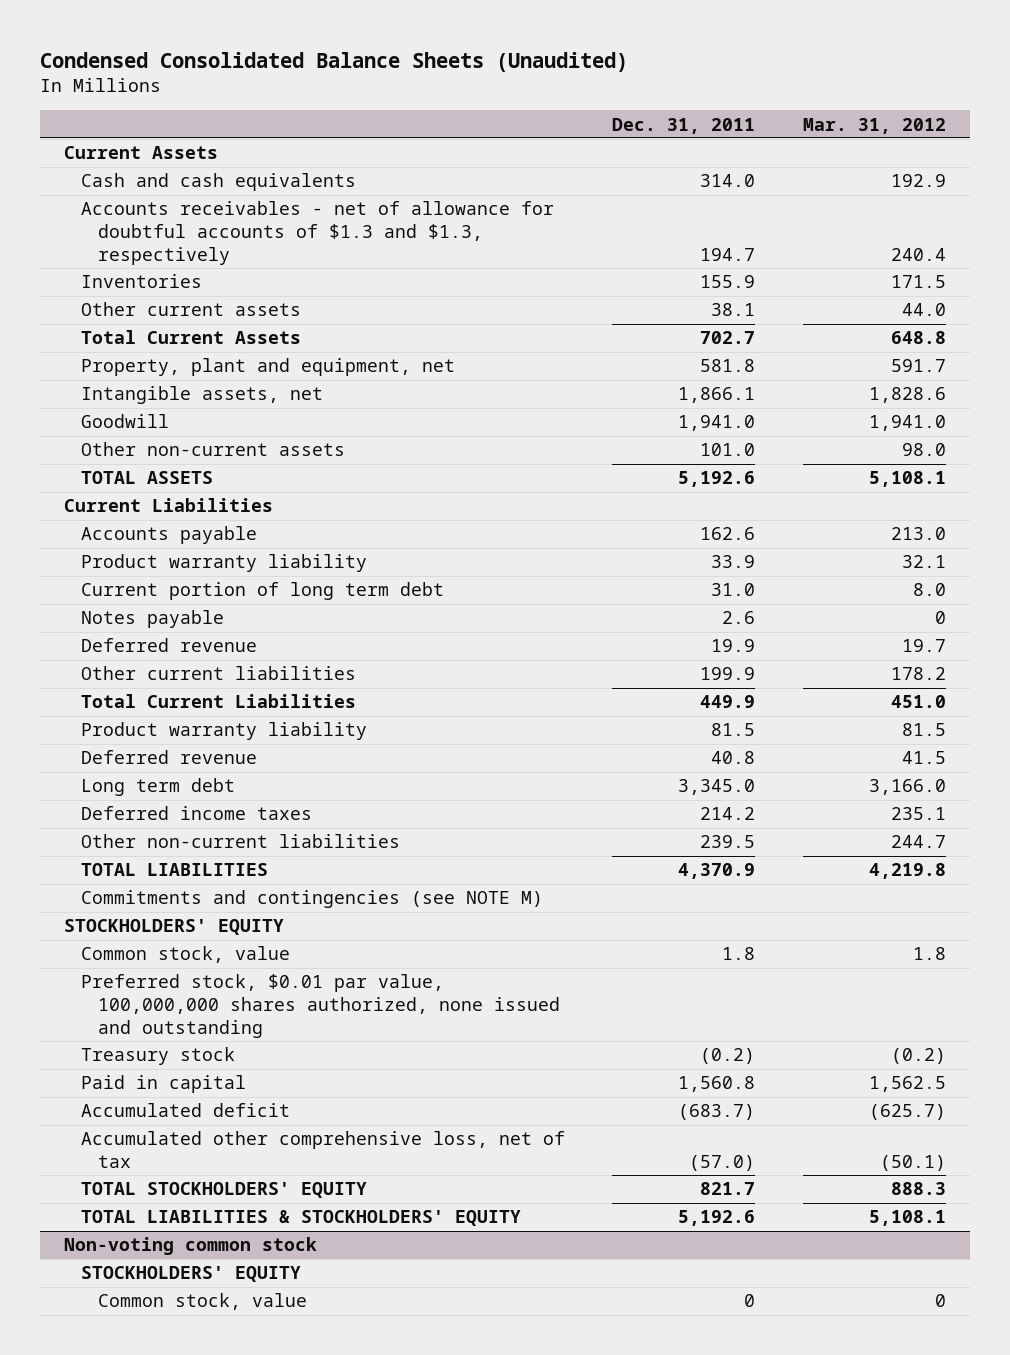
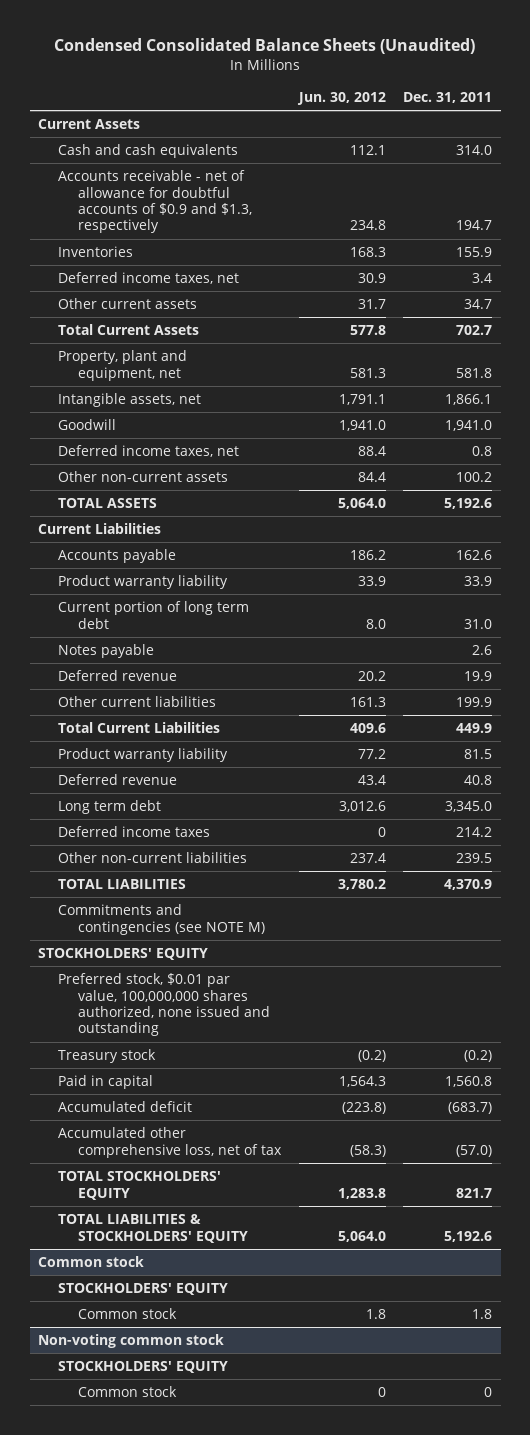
- | Dec. 31, 2011 | Mar. 31, 2012
+ | Jun. 30, 2012 | Dec. 31, 2011
- Accounts receivables - net of allowance for doubtful accounts of $1.3 and $1.3, respectively | 194.7 | 240.4
+ Accounts receivable - net of allowance for doubtful accounts of $0.9 and $1.3, respectively | 234.8 | 194.7
- Other current assets | 38.1 | 44.0
+ Deferred income taxes, net | 30.9 | 3.4
+ Other current assets | 31.7 | 34.7
- Other non-current assets | 101.0 | 98.0
+ Deferred income taxes, net | 88.4 | 0.8
+ Other non-current assets | 84.4 | 100.2
- Common stock, value | 1.8 | 1.8
+ Common stock
+ STOCKHOLDERS' EQUITY
+ Common stock | 1.8 | 1.8
@ Non-voting common stock
- Common stock, value | 0 | 0
+ Common stock | 0 | 0

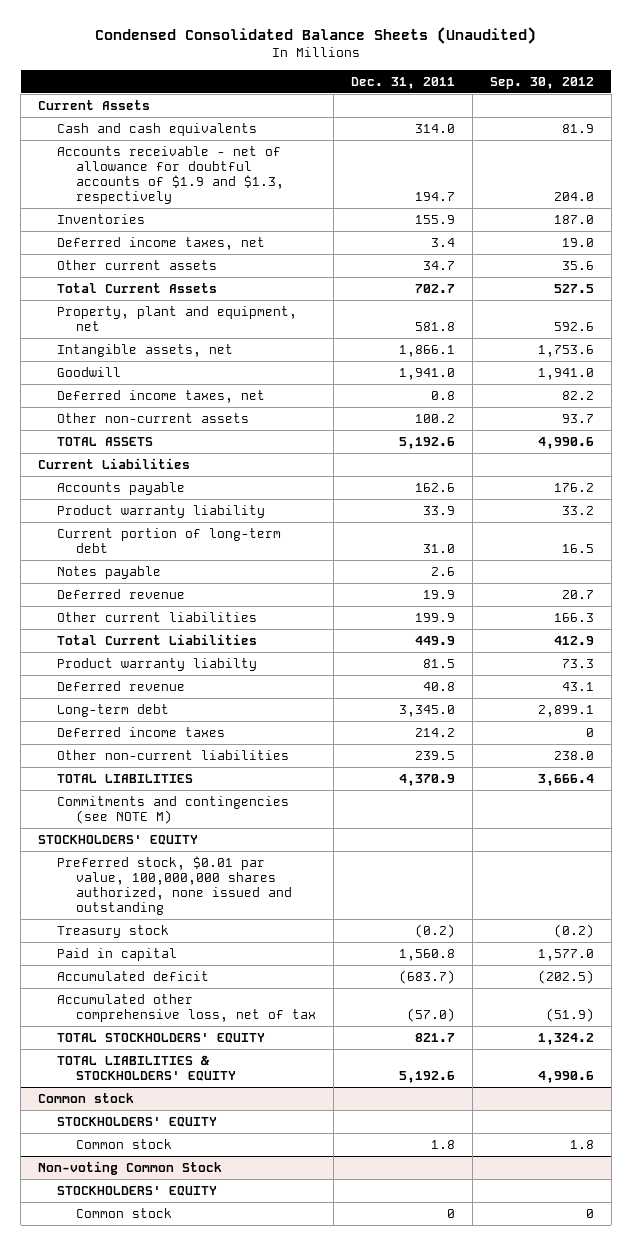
- | Jun. 30, 2012 | Dec. 31, 2011
+ | Dec. 31, 2011 | Sep. 30, 2012
- Accounts receivable - net of allowance for doubtful accounts of $0.9 and $1.3, respectively | 234.8 | 194.7
+ Accounts receivable - net of allowance for doubtful accounts of $1.9 and $1.3, respectively | 194.7 | 204.0
- Current portion of long term debt | 8.0 | 31.0
+ Current portion of long-term debt | 31.0 | 16.5
- Product warranty liability | 77.2 | 81.5
+ Product warranty liabilty | 81.5 | 73.3
- Long term debt | 3,012.6 | 3,345.0
+ Long-term debt | 3,345.0 | 2,899.1
- Non-voting common stock
+ Non-voting Common Stock

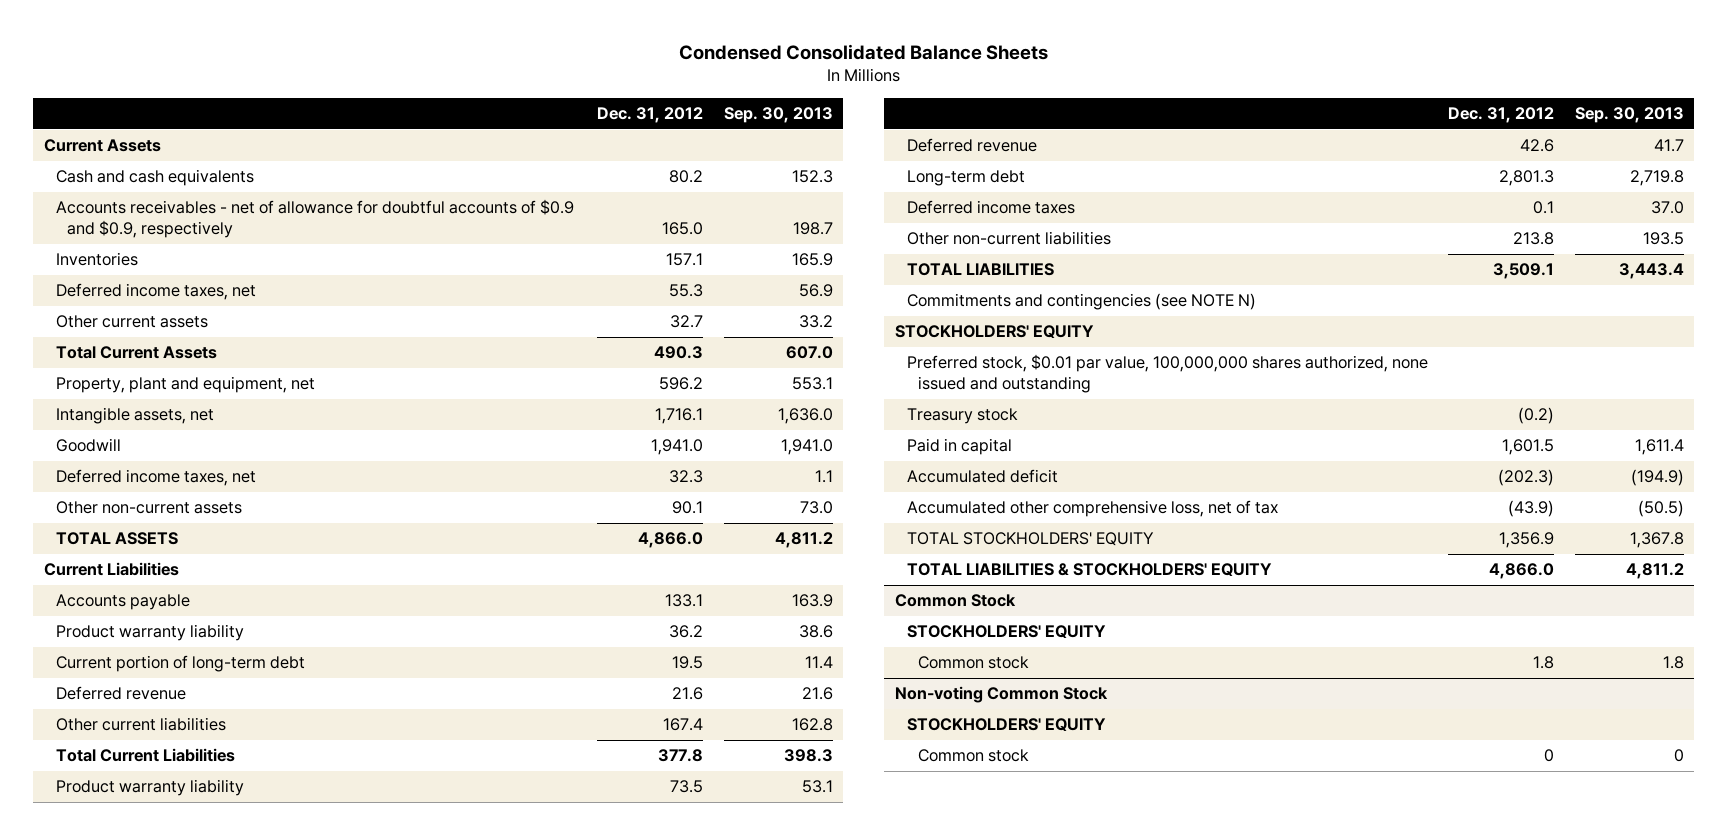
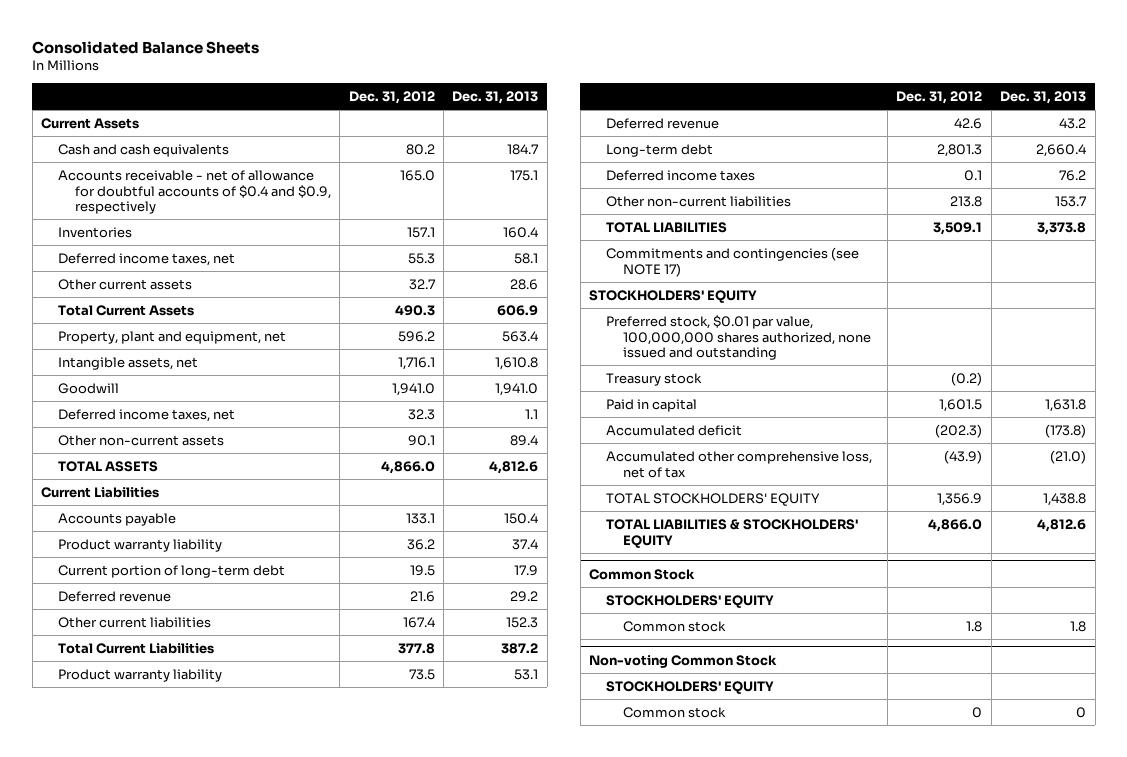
- Condensed Consolidated Balance Sheets
+ Consolidated Balance Sheets
- | Dec. 31, 2012 | Sep. 30, 2013
+ | Dec. 31, 2012 | Dec. 31, 2013
- Accounts receivables - net of allowance for doubtful accounts of $0.9 and $0.9, respectively | 165.0 | 198.7
+ Accounts receivable - net of allowance for doubtful accounts of $0.4 and $0.9, respectively | 165.0 | 175.1
- Commitments and contingencies (see NOTE N)
+ Commitments and contingencies (see NOTE 17)

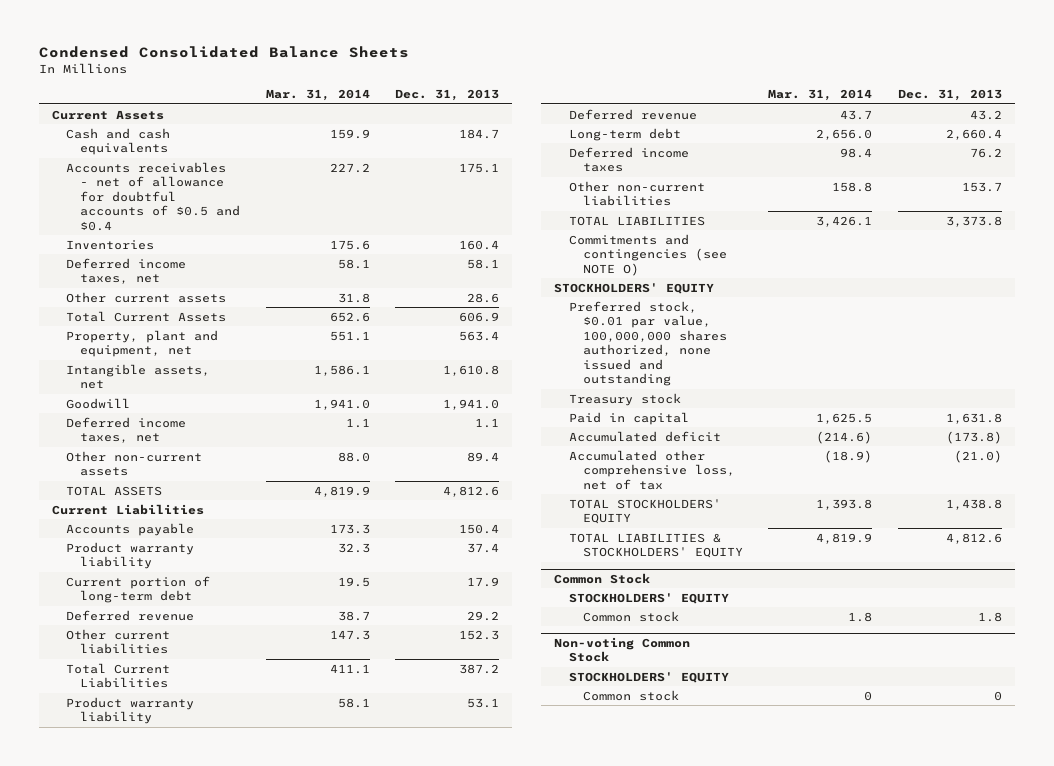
- Consolidated Balance Sheets
+ Condensed Consolidated Balance Sheets
- | Dec. 31, 2012 | Dec. 31, 2013
+ | Mar. 31, 2014 | Dec. 31, 2013
- Accounts receivable - net of allowance for doubtful accounts of $0.4 and $0.9, respectively | 165.0 | 175.1
+ Accounts receivables - net of allowance for doubtful accounts of $0.5 and $0.4 | 227.2 | 175.1
- Commitments and contingencies (see NOTE 17)
+ Commitments and contingencies (see NOTE O)

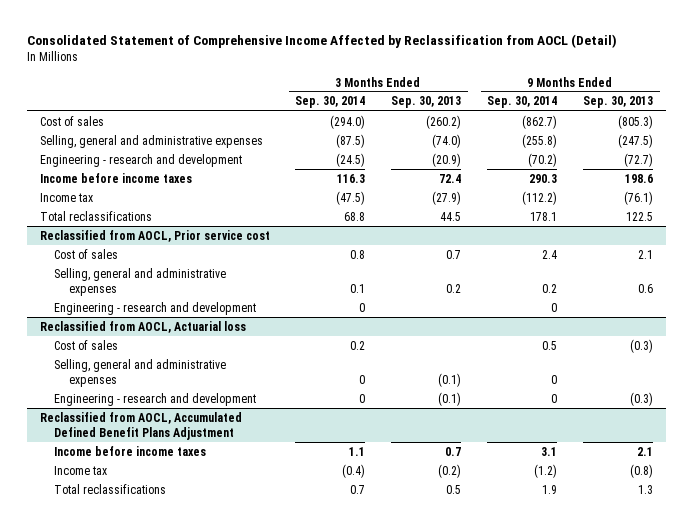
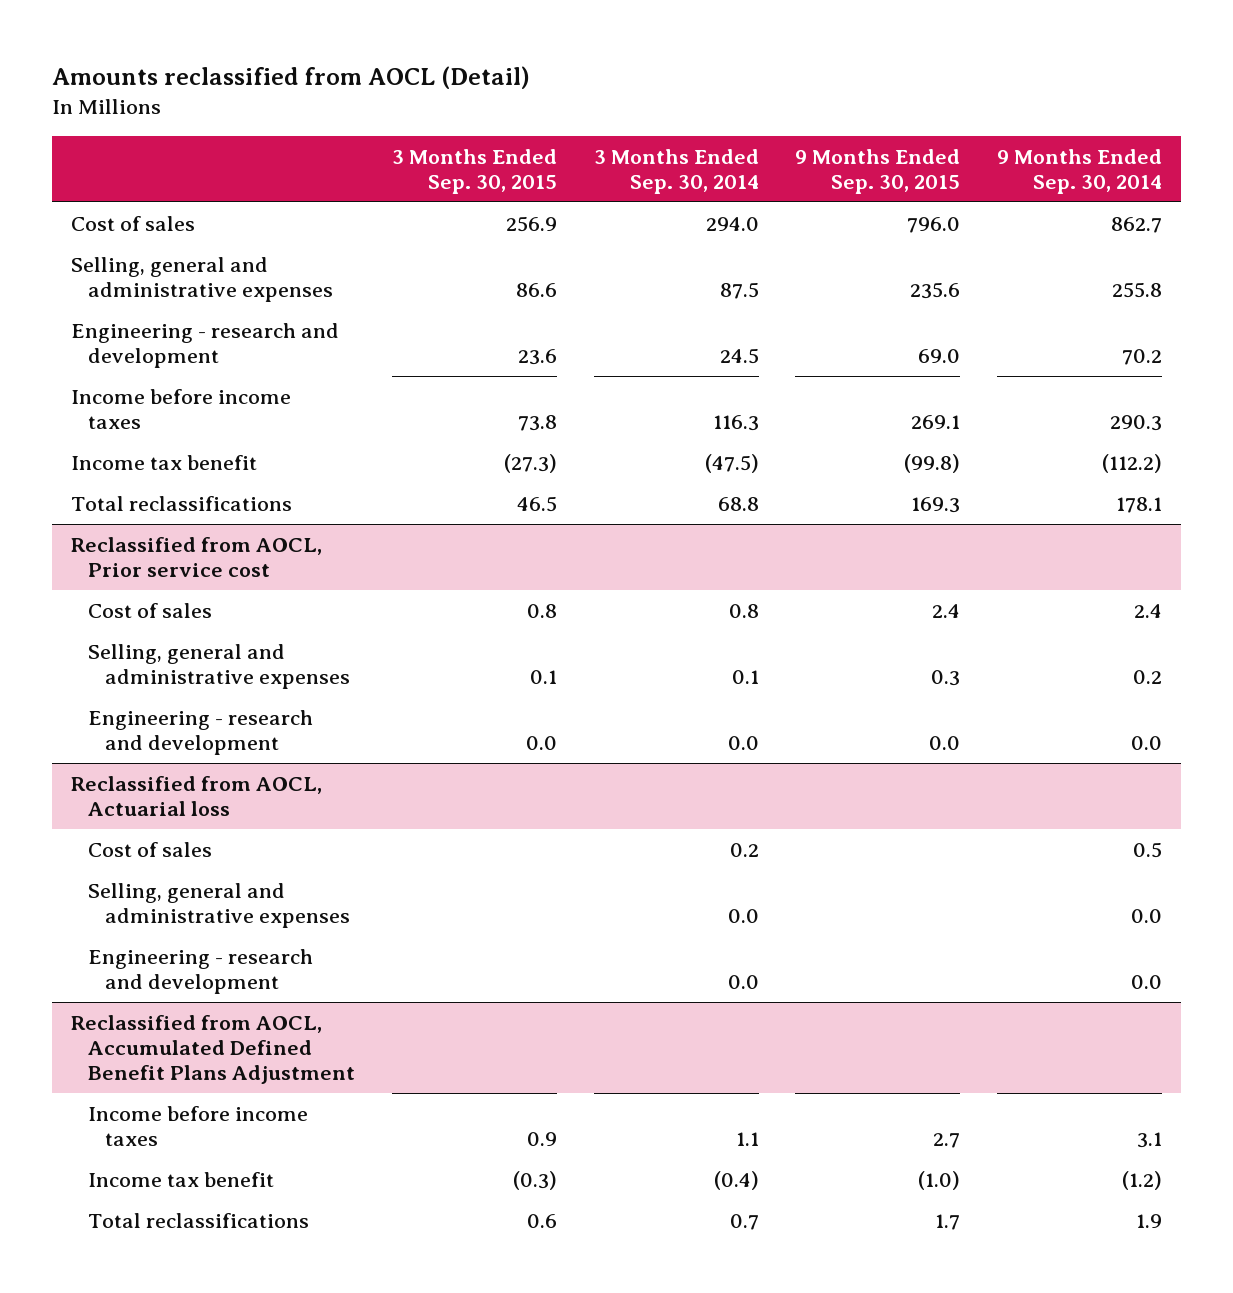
- Consolidated Statement of Comprehensive Income Affected by Reclassification from AOCL (Detail)
+ Amounts reclassified from AOCL (Detail)
- | 3 Months Ended Sep. 30, 2014 | 3 Months Ended Sep. 30, 2013 | 9 Months Ended Sep. 30, 2014 | 9 Months Ended Sep. 30, 2013
+ | 3 Months Ended Sep. 30, 2015 | 3 Months Ended Sep. 30, 2014 | 9 Months Ended Sep. 30, 2015 | 9 Months Ended Sep. 30, 2014
- Cost of sales | (294.0) | (260.2) | (862.7) | (805.3)
- Selling, general and administrative expenses | (87.5) | (74.0) | (255.8) | (247.5)
- Engineering - research and development | (24.5) | (20.9) | (70.2) | (72.7)
+ Cost of sales | 256.9 | 294.0 | 796.0 | 862.7
+ Selling, general and administrative expenses | 86.6 | 87.5 | 235.6 | 255.8
+ Engineering - research and development | 23.6 | 24.5 | 69.0 | 70.2
- Income tax | (47.5) | (27.9) | (112.2) | (76.1)
+ Income tax benefit | (27.3) | (47.5) | (99.8) | (112.2)
@ Reclassified from AOCL, Prior service cost
- Engineering - research and development | 0 | | 0 |
+ Engineering - research and development | 0.0 | 0.0 | 0.0 | 0.0
@ Reclassified from AOCL, Actuarial loss
- Selling, general and administrative expenses | 0 | (0.1) | 0 |
- Engineering - research and development | 0 | (0.1) | 0 | (0.3)
+ Selling, general and administrative expenses | | 0.0 | | 0.0
+ Engineering - research and development | | 0.0 | | 0.0
@ Reclassified from AOCL, Accumulated Defined Benefit Plans Adjustment
- Income tax | (0.4) | (0.2) | (1.2) | (0.8)
+ Income tax benefit | (0.3) | (0.4) | (1.0) | (1.2)

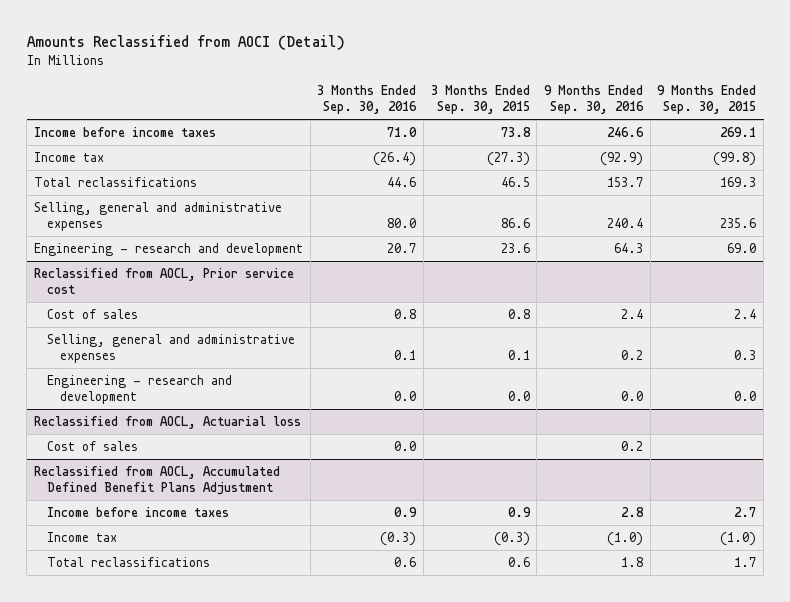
- Amounts reclassified from AOCL (Detail)
+ Amounts Reclassified from AOCI (Detail)
- | 3 Months Ended Sep. 30, 2015 | 3 Months Ended Sep. 30, 2014 | 9 Months Ended Sep. 30, 2015 | 9 Months Ended Sep. 30, 2014
+ | 3 Months Ended Sep. 30, 2016 | 3 Months Ended Sep. 30, 2015 | 9 Months Ended Sep. 30, 2016 | 9 Months Ended Sep. 30, 2015
- Cost of sales | 256.9 | 294.0 | 796.0 | 862.7
- Income tax benefit | (27.3) | (47.5) | (99.8) | (112.2)
+ Income tax | (26.4) | (27.3) | (92.9) | (99.8)
moved down: Selling, general and administrative expenses | 80.0 | 86.6 | 240.4 | 235.6
moved down: Engineering - research and development | 20.7 | 23.6 | 64.3 | 69.0
@ Reclassified from AOCL, Actuarial loss
- Selling, general and administrative expenses | | 0.0 | | 0.0
- Engineering - research and development | | 0.0 | | 0.0
@ Reclassified from AOCL, Accumulated Defined Benefit Plans Adjustment
- Income tax benefit | (0.3) | (0.4) | (1.0) | (1.2)
+ Income tax | (0.3) | (0.3) | (1.0) | (1.0)

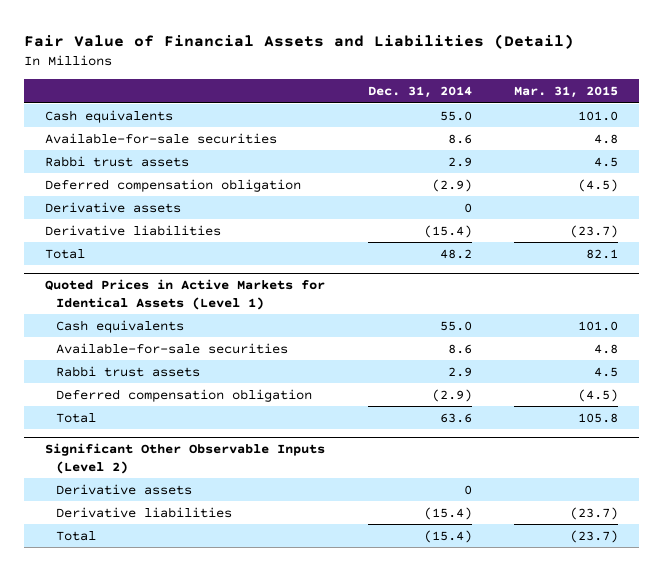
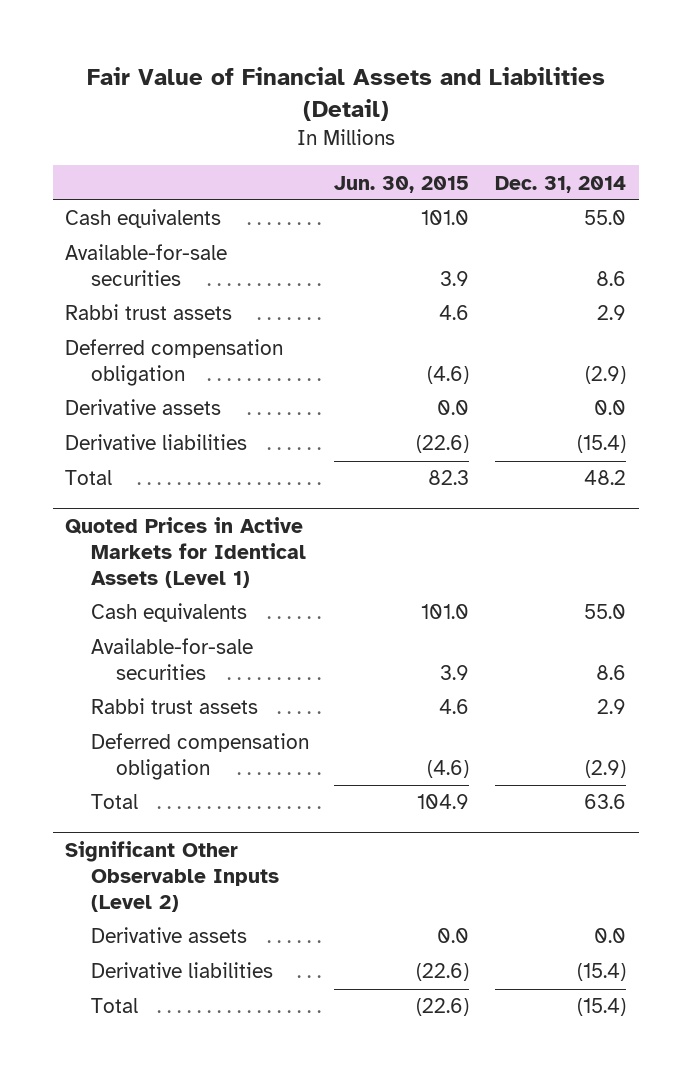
- | Dec. 31, 2014 | Mar. 31, 2015
+ | Jun. 30, 2015 | Dec. 31, 2014
- Derivative assets | 0 |
+ Derivative assets | 0.0 | 0.0
@ Significant Other Observable Inputs (Level 2)
- Derivative assets | 0 |
+ Derivative assets | 0.0 | 0.0

